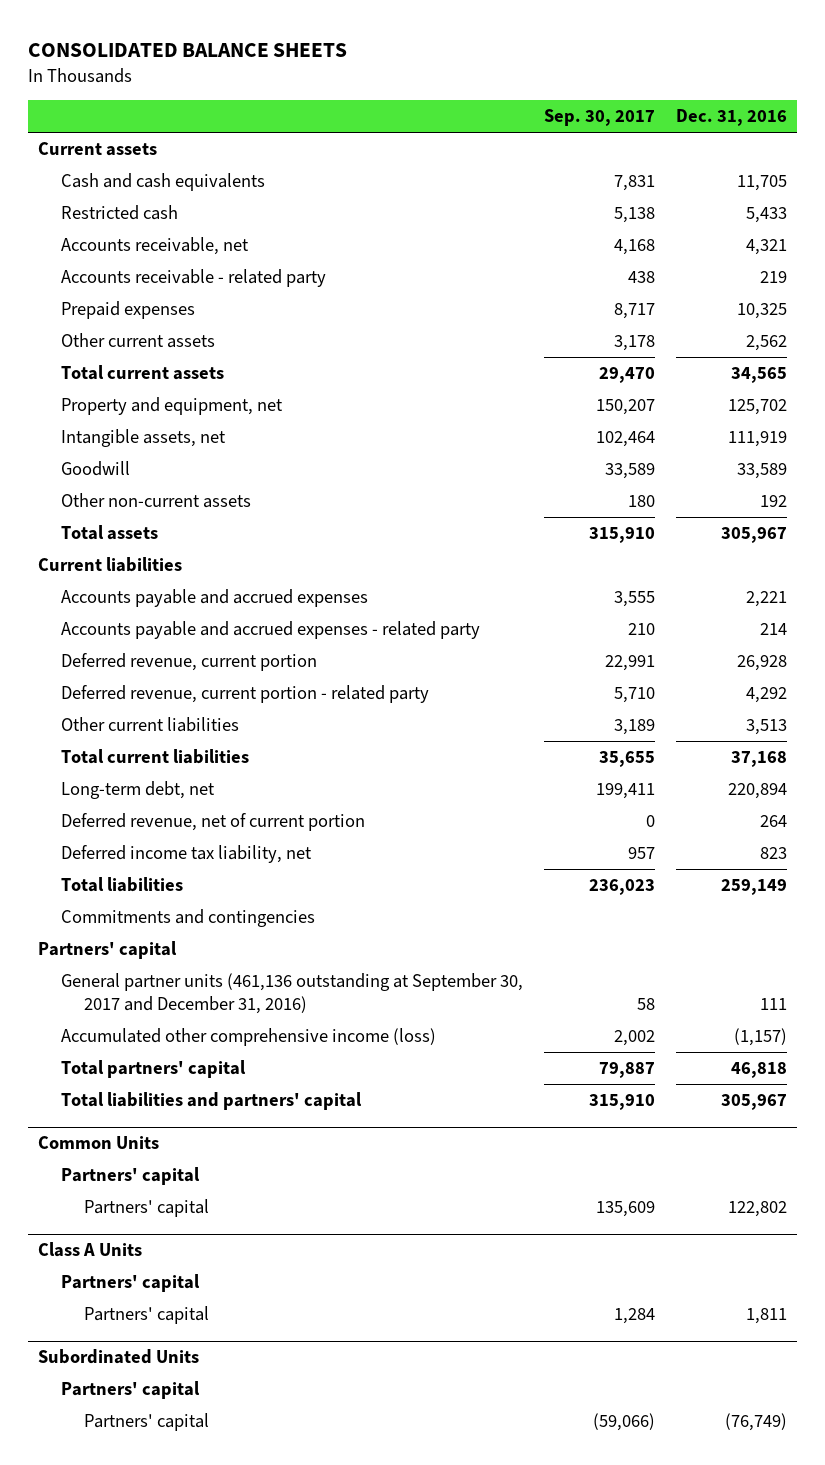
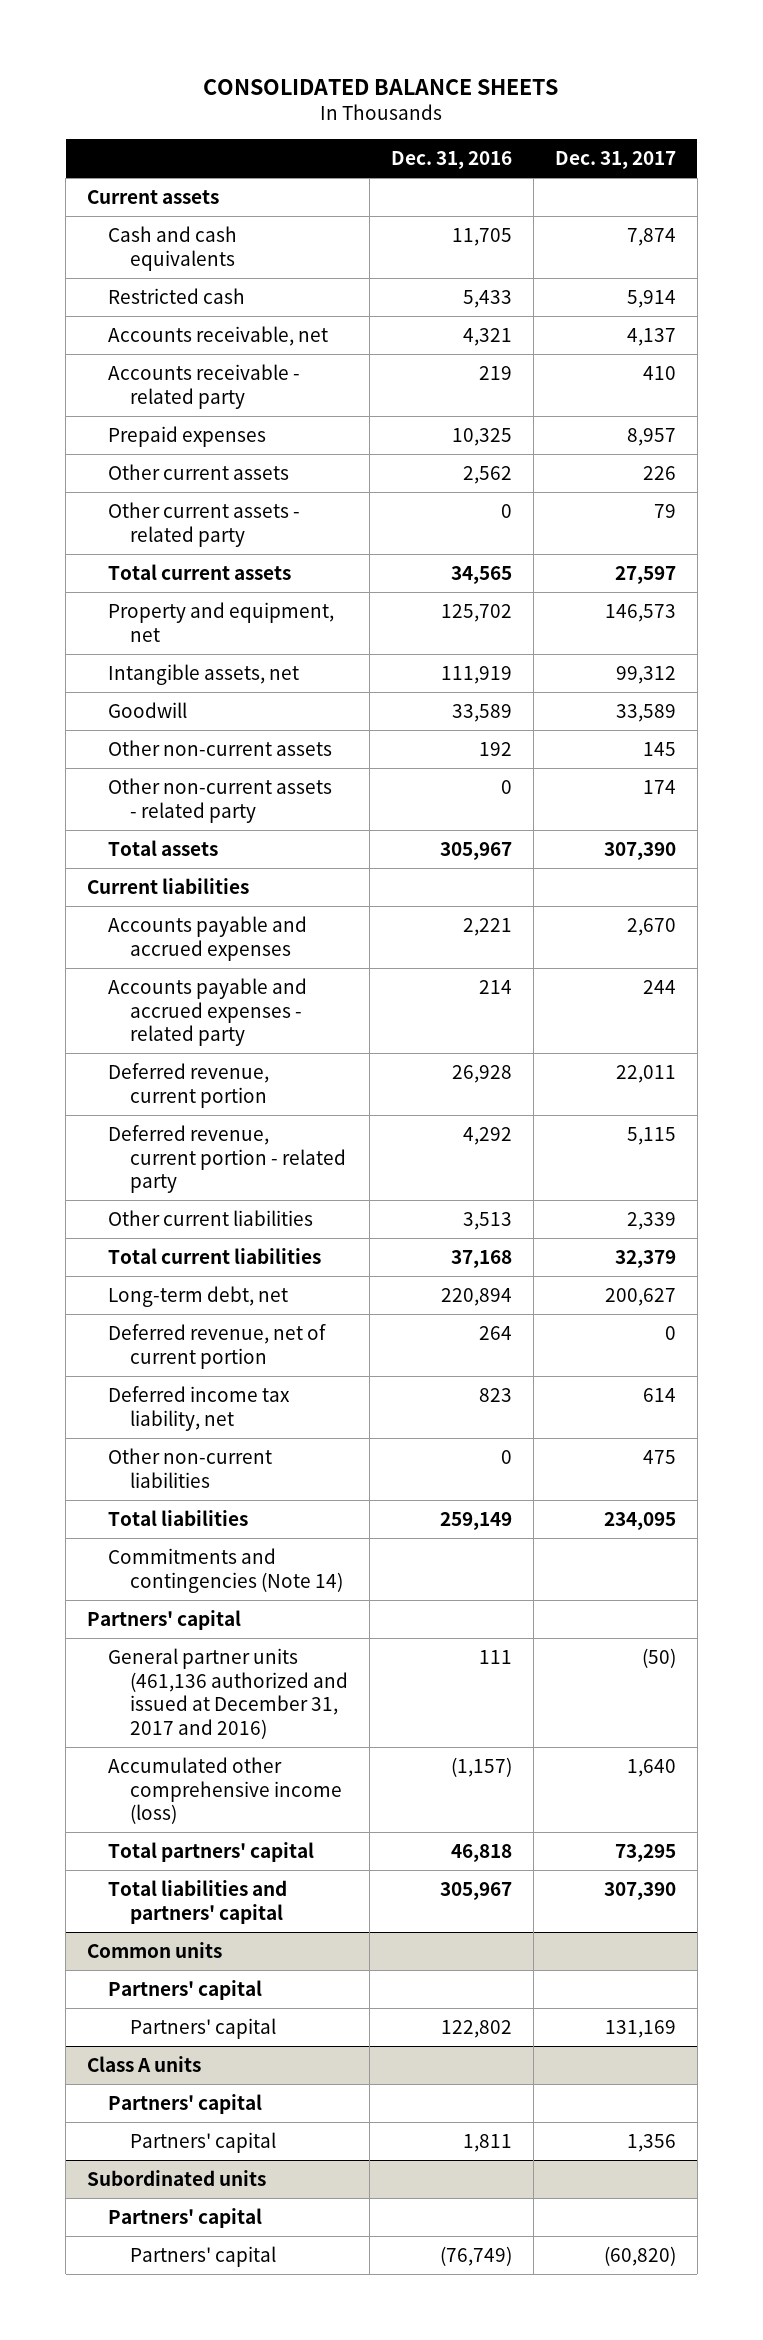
- | Sep. 30, 2017 | Dec. 31, 2016
+ | Dec. 31, 2016 | Dec. 31, 2017
+ Other current assets - related party | 0 | 79
+ Other non-current assets - related party | 0 | 174
+ Other non-current liabilities | 0 | 475
- Commitments and contingencies
+ Commitments and contingencies (Note 14)
- General partner units (461,136 outstanding at September 30, 2017 and December 31, 2016) | 58 | 111
+ General partner units (461,136 authorized and issued at December 31, 2017 and 2016) | 111 | (50)
- Common Units
+ Common units
- Class A Units
+ Class A units
- Subordinated Units
+ Subordinated units

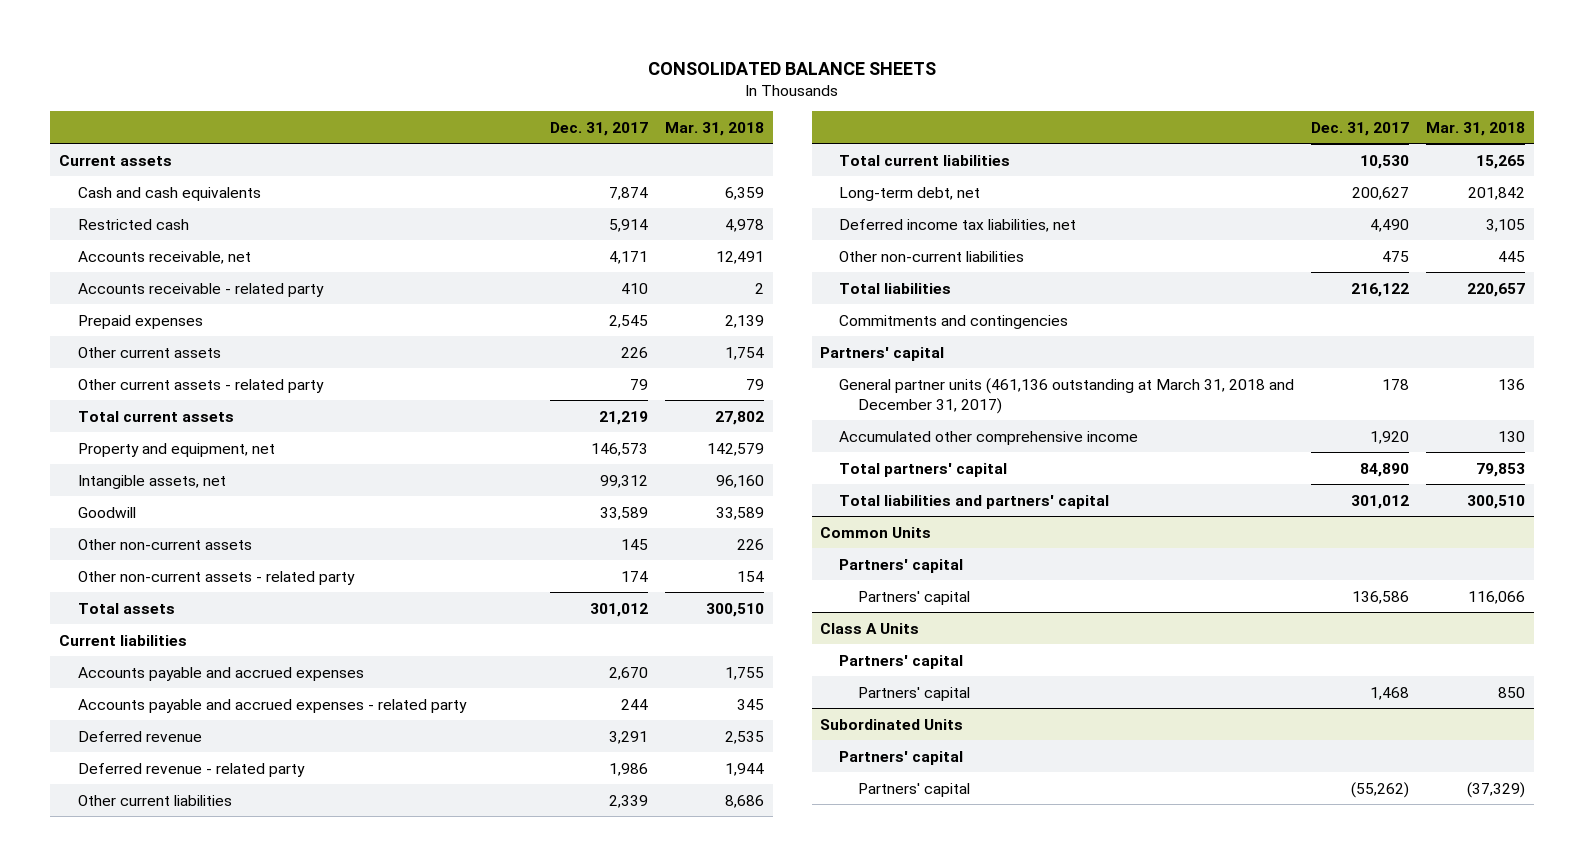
- | Dec. 31, 2016 | Dec. 31, 2017
+ | Dec. 31, 2017 | Mar. 31, 2018
- Accounts receivable, net | 4,321 | 4,137
+ Accounts receivable, net | 4,171 | 12,491
- Prepaid expenses | 10,325 | 8,957
+ Prepaid expenses | 2,545 | 2,139
- Total current assets | 34,565 | 27,597
+ Total current assets | 21,219 | 27,802
- Total assets | 305,967 | 307,390
+ Total assets | 301,012 | 300,510
- Deferred revenue, current portion | 26,928 | 22,011
- Deferred revenue, current portion - related party | 4,292 | 5,115
+ Deferred revenue | 3,291 | 2,535
+ Deferred revenue - related party | 1,986 | 1,944
- Total current liabilities | 37,168 | 32,379
+ Total current liabilities | 10,530 | 15,265
- Deferred revenue, net of current portion | 264 | 0
- Deferred income tax liability, net | 823 | 614
+ Deferred income tax liabilities, net | 4,490 | 3,105
- Total liabilities | 259,149 | 234,095
- Commitments and contingencies (Note 14)
+ Total liabilities | 216,122 | 220,657
+ Commitments and contingencies
- General partner units (461,136 authorized and issued at December 31, 2017 and 2016) | 111 | (50)
- Accumulated other comprehensive income (loss) | (1,157) | 1,640
- Total partners' capital | 46,818 | 73,295
- Total liabilities and partners' capital | 305,967 | 307,390
- Common units
+ General partner units (461,136 outstanding at March 31, 2018 and December 31, 2017) | 178 | 136
+ Accumulated other comprehensive income | 1,920 | 130
+ Total partners' capital | 84,890 | 79,853
+ Total liabilities and partners' capital | 301,012 | 300,510
+ Common Units
- Partners' capital | 122,802 | 131,169
- Class A units
+ Partners' capital | 136,586 | 116,066
+ Class A Units
- Partners' capital | 1,811 | 1,356
- Subordinated units
+ Partners' capital | 1,468 | 850
+ Subordinated Units
- Partners' capital | (76,749) | (60,820)
+ Partners' capital | (55,262) | (37,329)

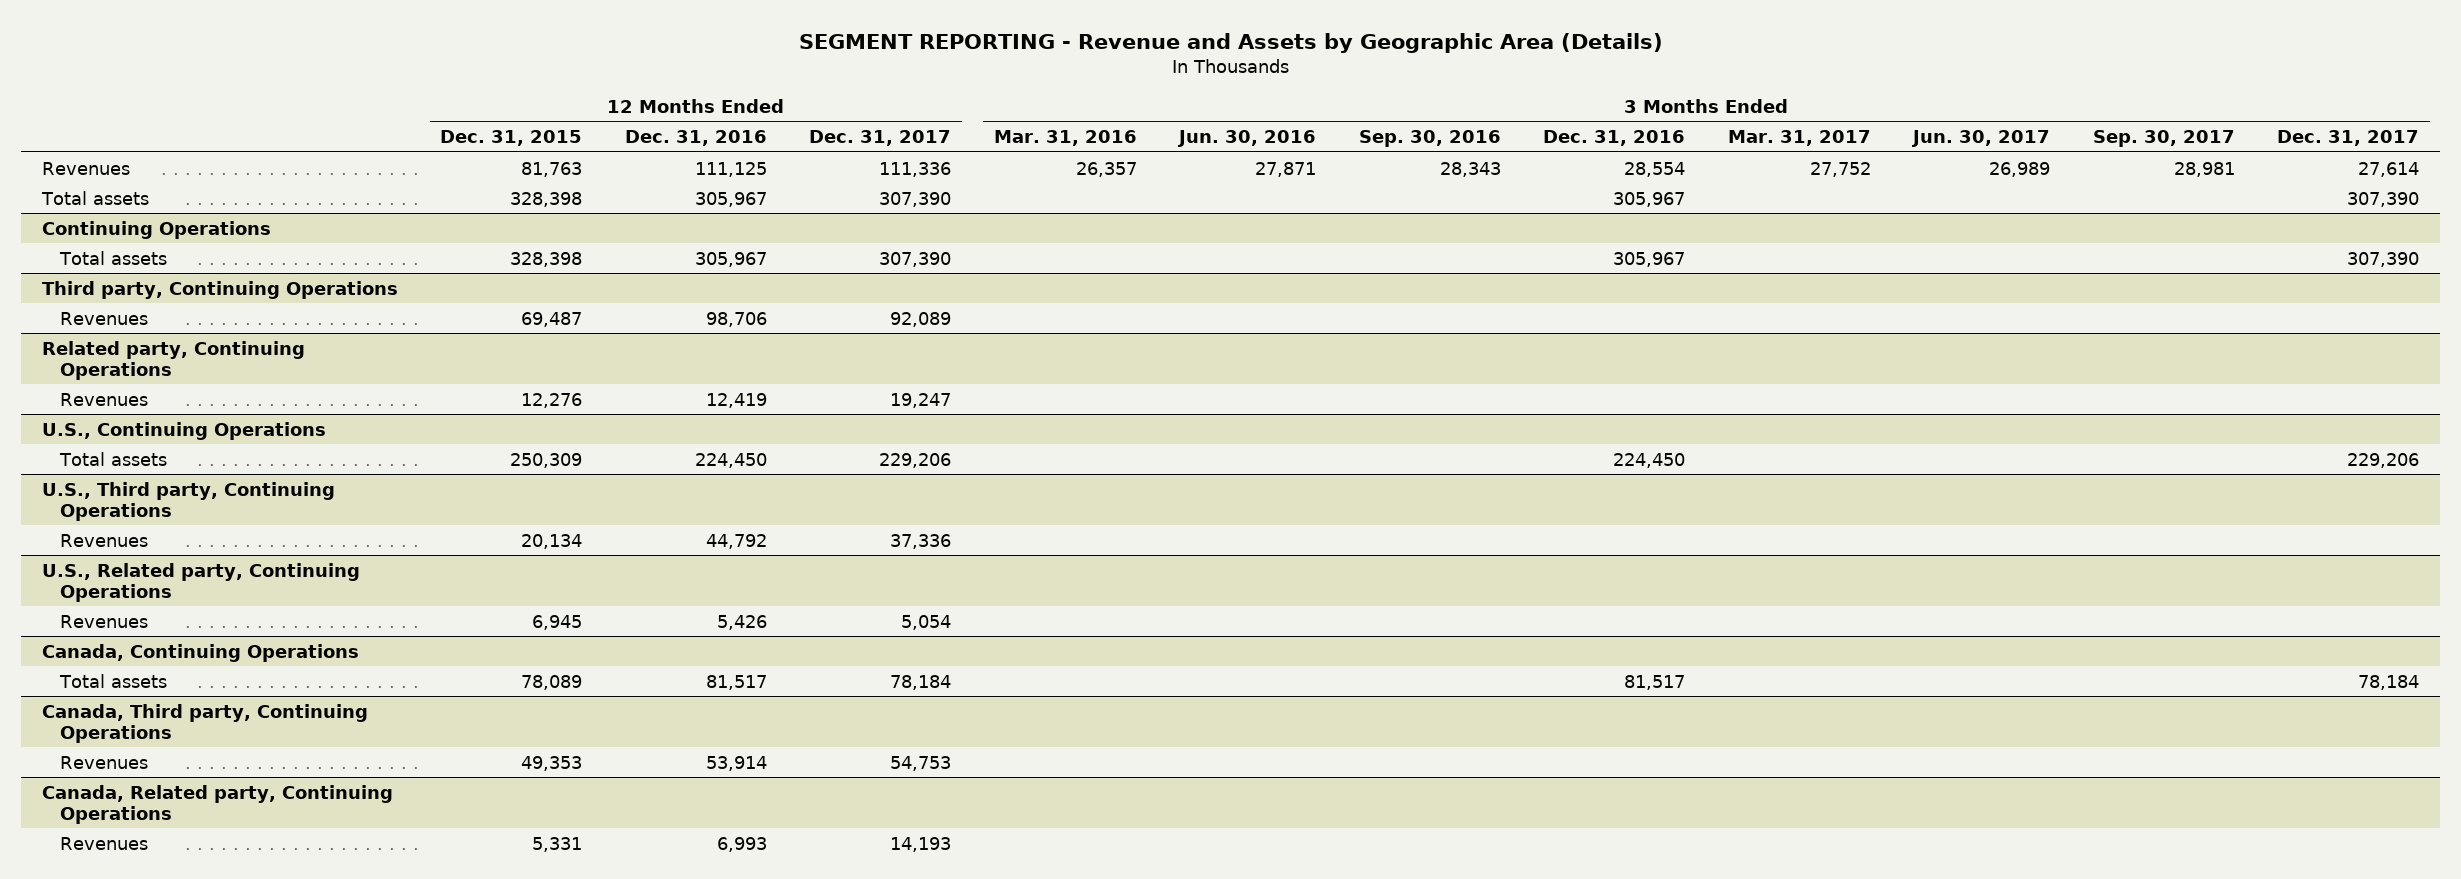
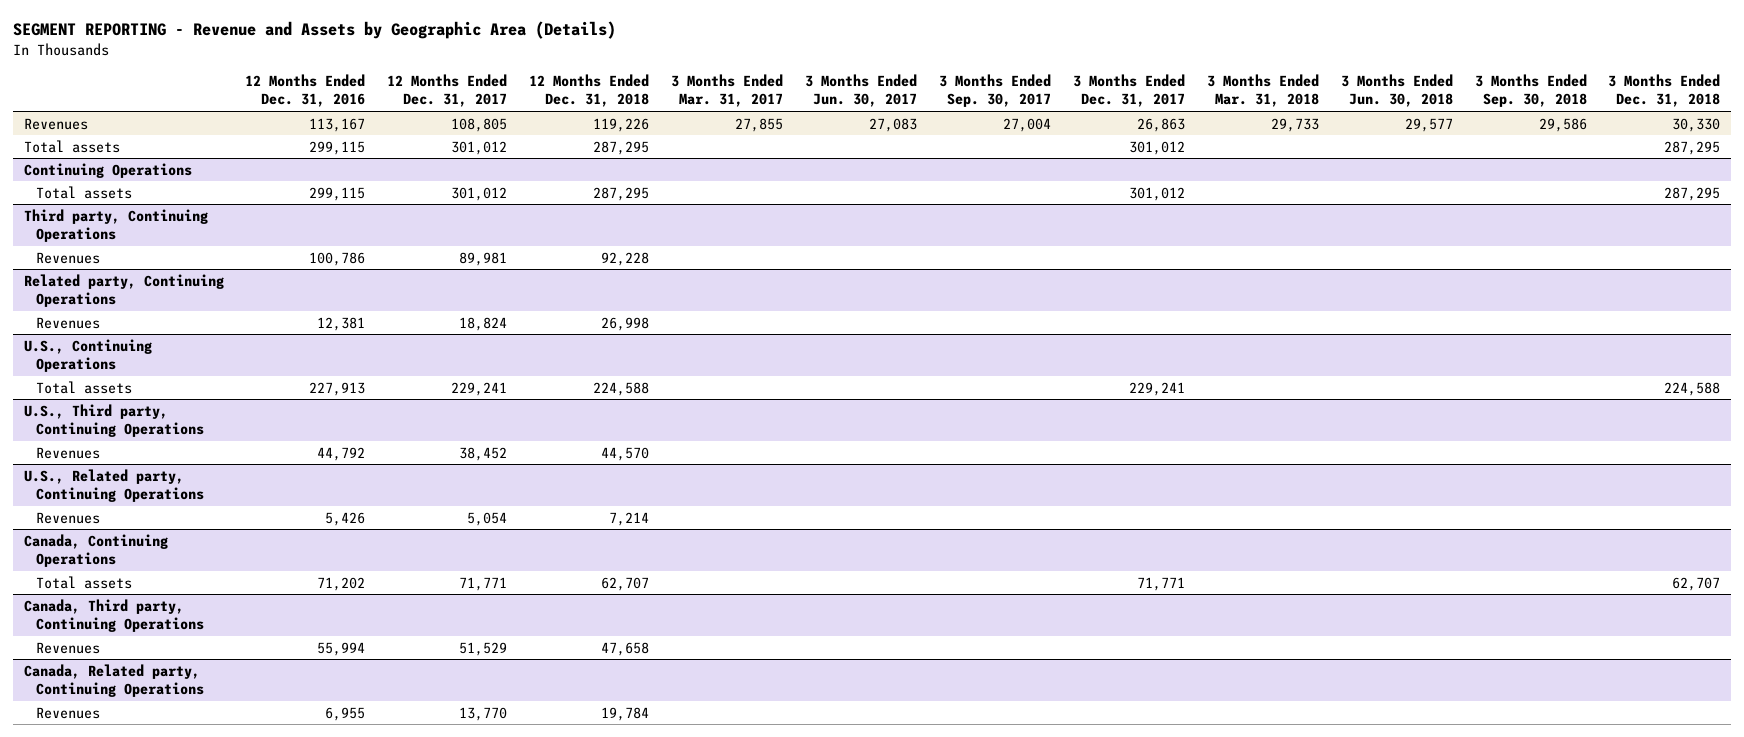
- | 12 Months Ended Dec. 31, 2015 | 12 Months Ended Dec. 31, 2016 | 12 Months Ended Dec. 31, 2017 | 3 Months Ended Mar. 31, 2016 | 3 Months Ended Jun. 30, 2016 | 3 Months Ended Sep. 30, 2016 | 3 Months Ended Dec. 31, 2016 | 3 Months Ended Mar. 31, 2017 | 3 Months Ended Jun. 30, 2017 | 3 Months Ended Sep. 30, 2017 | 3 Months Ended Dec. 31, 2017
+ | 12 Months Ended Dec. 31, 2016 | 12 Months Ended Dec. 31, 2017 | 12 Months Ended Dec. 31, 2018 | 3 Months Ended Mar. 31, 2017 | 3 Months Ended Jun. 30, 2017 | 3 Months Ended Sep. 30, 2017 | 3 Months Ended Dec. 31, 2017 | 3 Months Ended Mar. 31, 2018 | 3 Months Ended Jun. 30, 2018 | 3 Months Ended Sep. 30, 2018 | 3 Months Ended Dec. 31, 2018
- Revenues | 81,763 | 111,125 | 111,336 | 26,357 | 27,871 | 28,343 | 28,554 | 27,752 | 26,989 | 28,981 | 27,614
- Total assets | 328,398 | 305,967 | 307,390 | | | | 305,967 | | | | 307,390
+ Revenues | 113,167 | 108,805 | 119,226 | 27,855 | 27,083 | 27,004 | 26,863 | 29,733 | 29,577 | 29,586 | 30,330
+ Total assets | 299,115 | 301,012 | 287,295 | | | | 301,012 | | | | 287,295
@ Continuing Operations
- Total assets | 328,398 | 305,967 | 307,390 | | | | 305,967 | | | | 307,390
+ Total assets | 299,115 | 301,012 | 287,295 | | | | 301,012 | | | | 287,295
@ Third party, Continuing Operations
- Revenues | 69,487 | 98,706 | 92,089 | | | | | | | |
+ Revenues | 100,786 | 89,981 | 92,228 | | | | | | | |
@ Related party, Continuing Operations
- Revenues | 12,276 | 12,419 | 19,247 | | | | | | | |
+ Revenues | 12,381 | 18,824 | 26,998 | | | | | | | |
@ U.S., Continuing Operations
- Total assets | 250,309 | 224,450 | 229,206 | | | | 224,450 | | | | 229,206
+ Total assets | 227,913 | 229,241 | 224,588 | | | | 229,241 | | | | 224,588
@ U.S., Third party, Continuing Operations
- Revenues | 20,134 | 44,792 | 37,336 | | | | | | | |
+ Revenues | 44,792 | 38,452 | 44,570 | | | | | | | |
@ Canada, Continuing Operations
- Total assets | 78,089 | 81,517 | 78,184 | | | | 81,517 | | | | 78,184
+ Total assets | 71,202 | 71,771 | 62,707 | | | | 71,771 | | | | 62,707
@ Canada, Third party, Continuing Operations
- Revenues | 49,353 | 53,914 | 54,753 | | | | | | | |
+ Revenues | 55,994 | 51,529 | 47,658 | | | | | | | |
@ Canada, Related party, Continuing Operations
- Revenues | 5,331 | 6,993 | 14,193 | | | | | | | |
+ Revenues | 6,955 | 13,770 | 19,784 | | | | | | | |

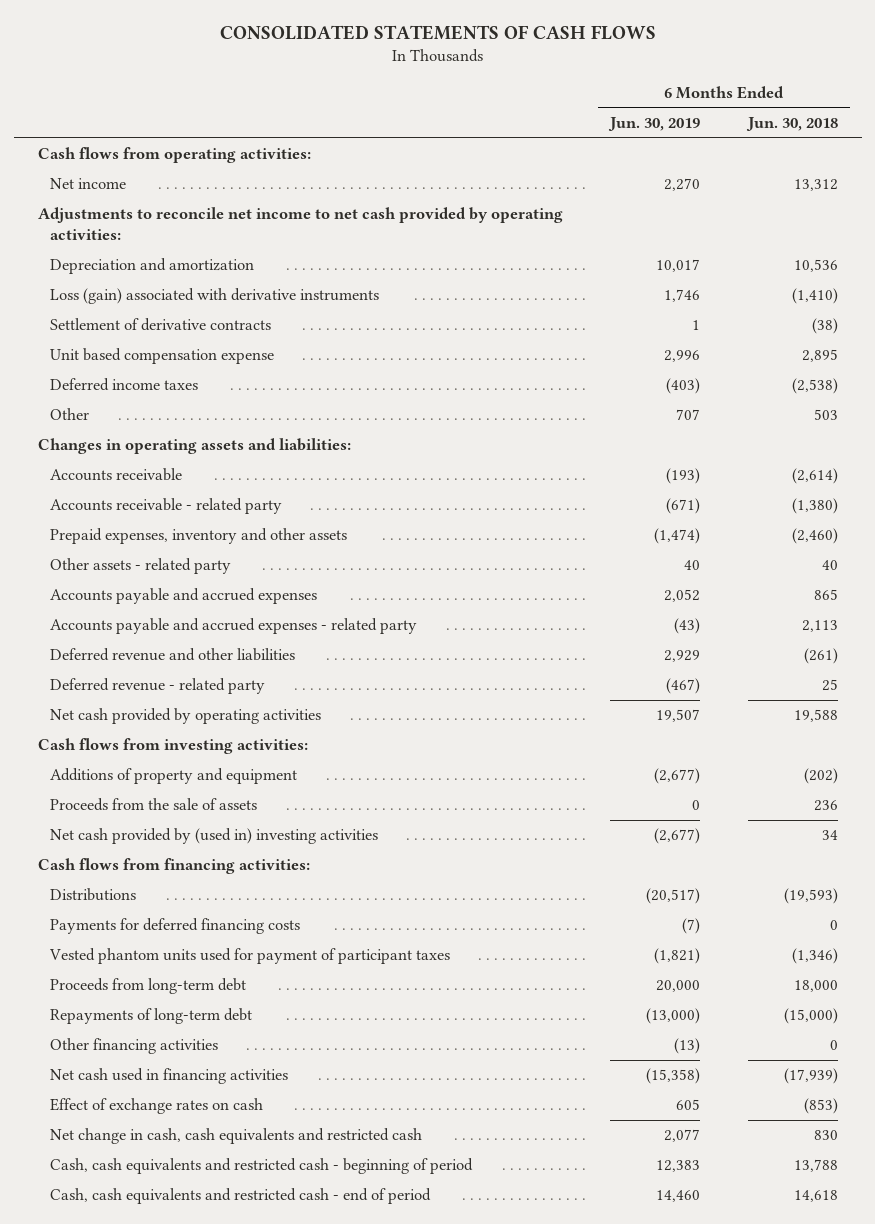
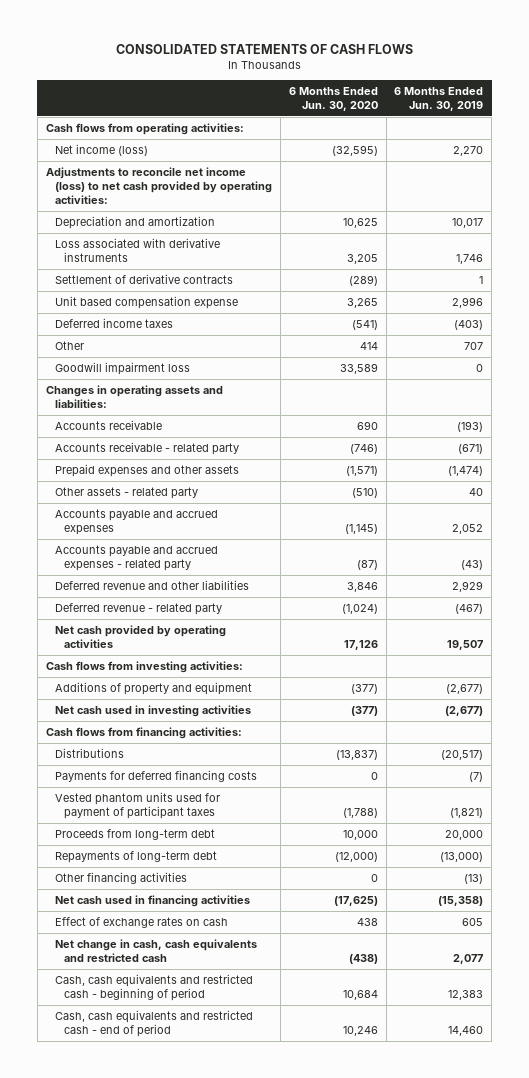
- | 6 Months Ended Jun. 30, 2019 | 6 Months Ended Jun. 30, 2018
+ | 6 Months Ended Jun. 30, 2020 | 6 Months Ended Jun. 30, 2019
- Net income | 2,270 | 13,312
- Adjustments to reconcile net income to net cash provided by operating activities:
+ Net income (loss) | (32,595) | 2,270
+ Adjustments to reconcile net income (loss) to net cash provided by operating activities:
- Loss (gain) associated with derivative instruments | 1,746 | (1,410)
+ Loss associated with derivative instruments | 3,205 | 1,746
+ Goodwill impairment loss | 33,589 | 0
- Prepaid expenses, inventory and other assets | (1,474) | (2,460)
+ Prepaid expenses and other assets | (1,571) | (1,474)
- Proceeds from the sale of assets | 0 | 236
- Net cash provided by (used in) investing activities | (2,677) | 34
+ Net cash used in investing activities | (377) | (2,677)

